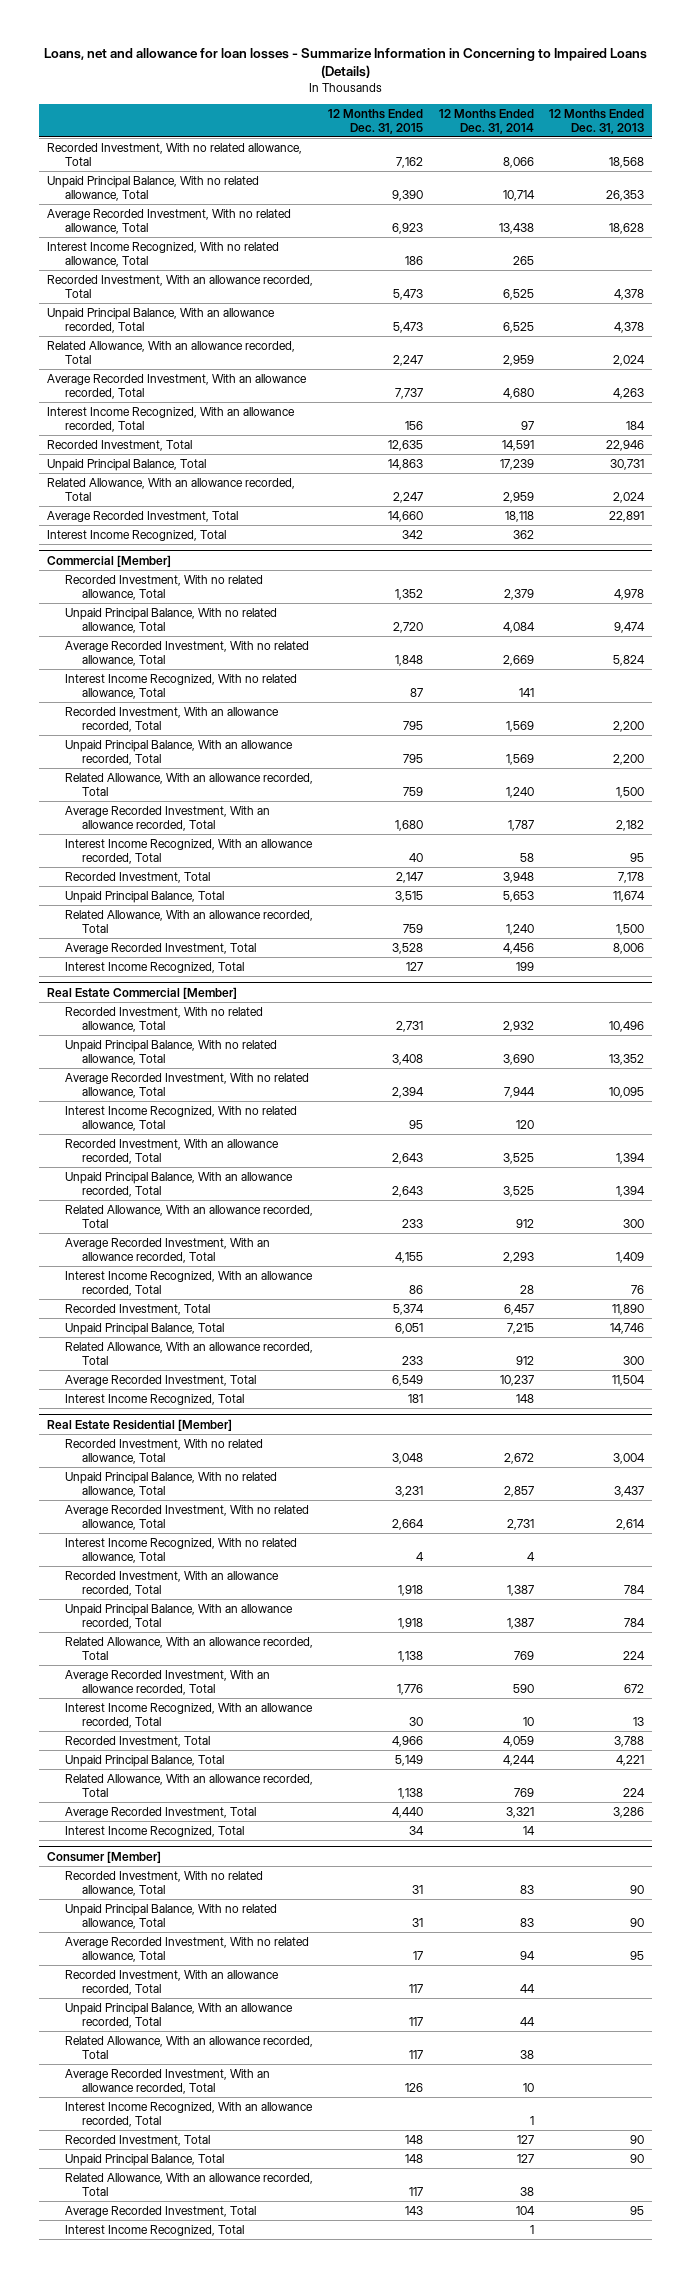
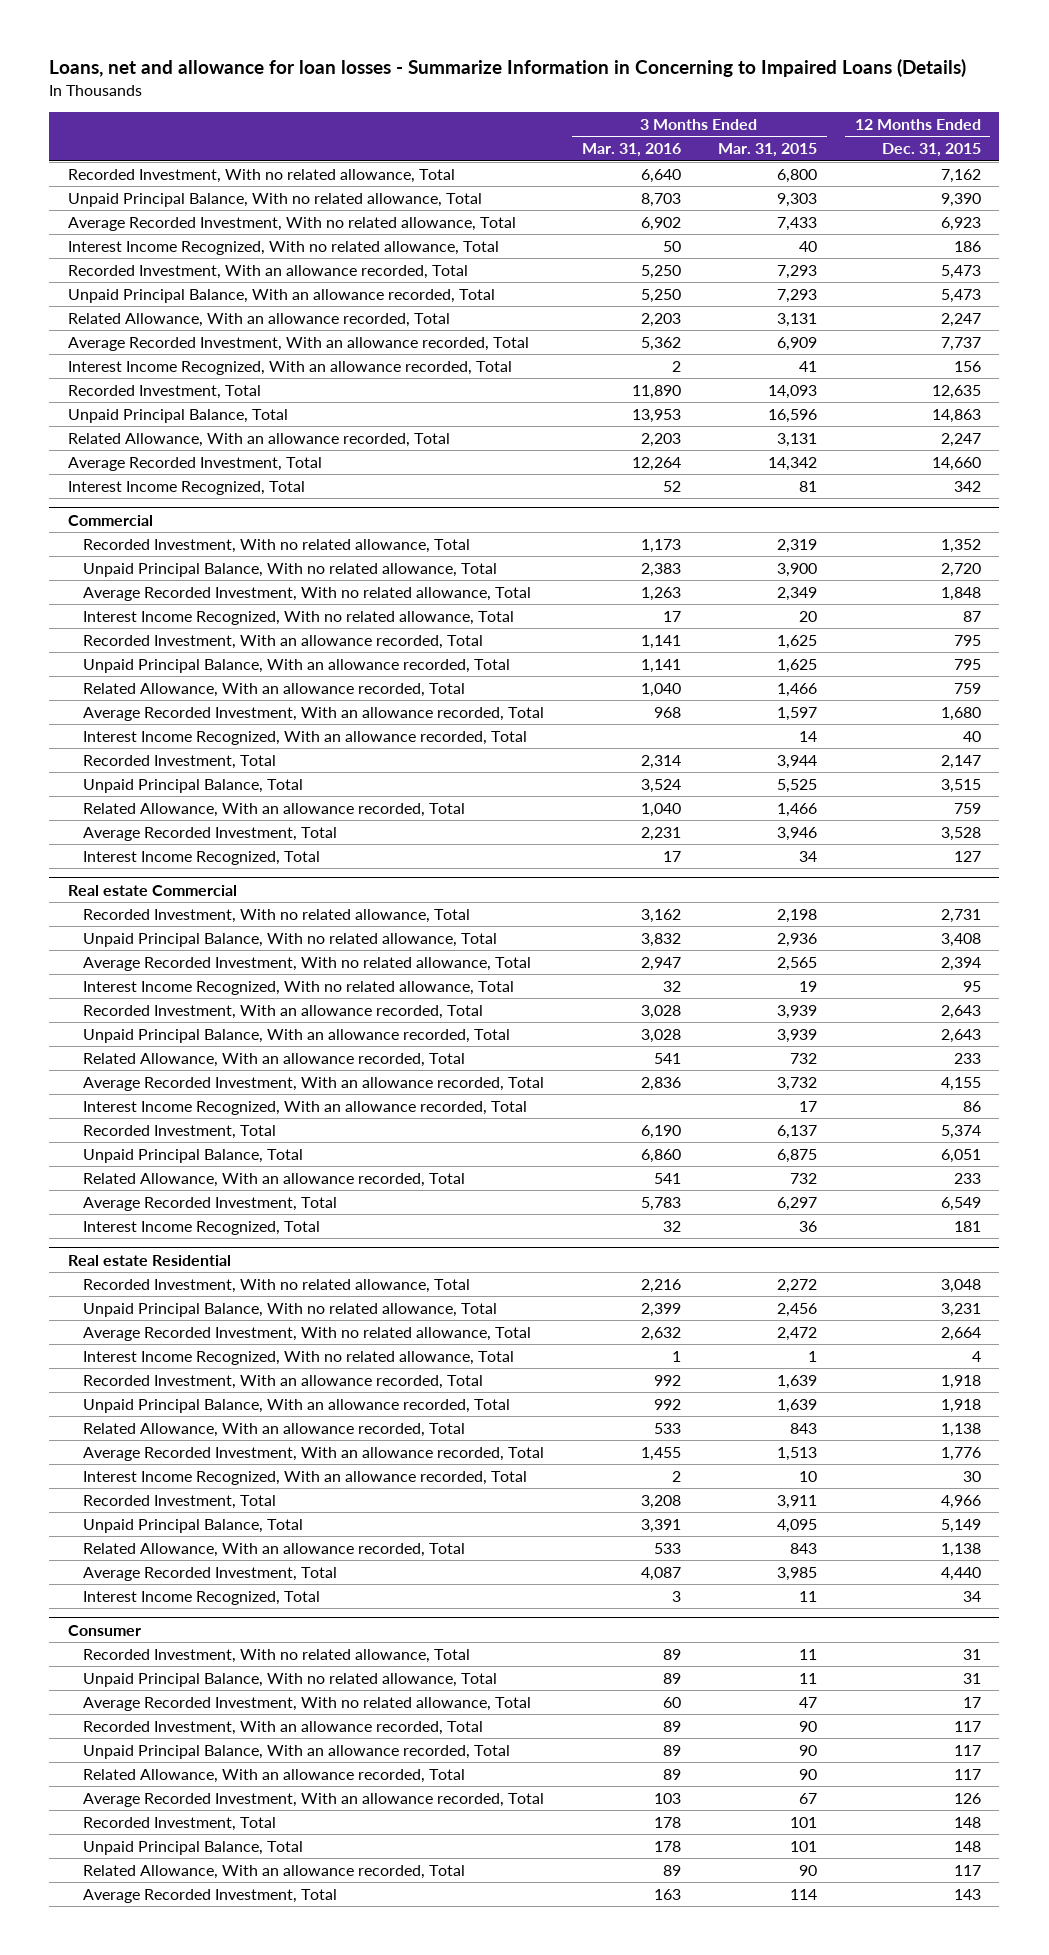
- | 12 Months Ended Dec. 31, 2015 | 12 Months Ended Dec. 31, 2014 | 12 Months Ended Dec. 31, 2013
+ | 3 Months Ended Mar. 31, 2016 | 3 Months Ended Mar. 31, 2015 | 12 Months Ended Dec. 31, 2015
- Commercial [Member]
+ Commercial
- Real Estate Commercial [Member]
+ Real estate Commercial
- Real Estate Residential [Member]
+ Real estate Residential
- Consumer [Member]
+ Consumer
- Interest Income Recognized, With an allowance recorded, Total | | 1 |
- Interest Income Recognized, Total | | 1 |

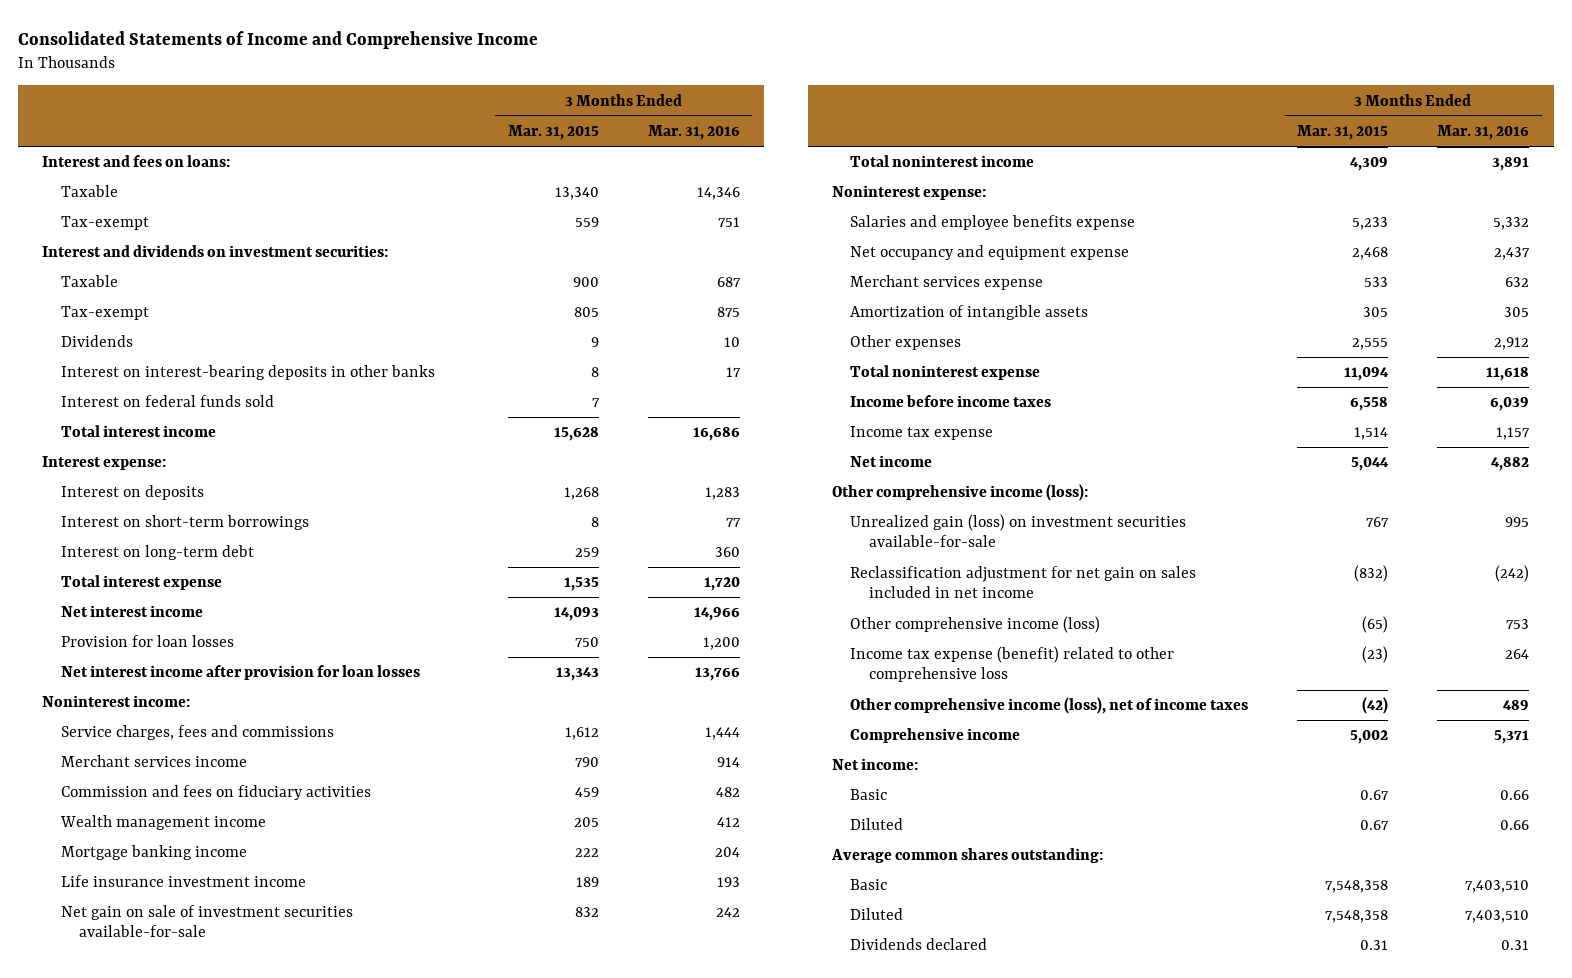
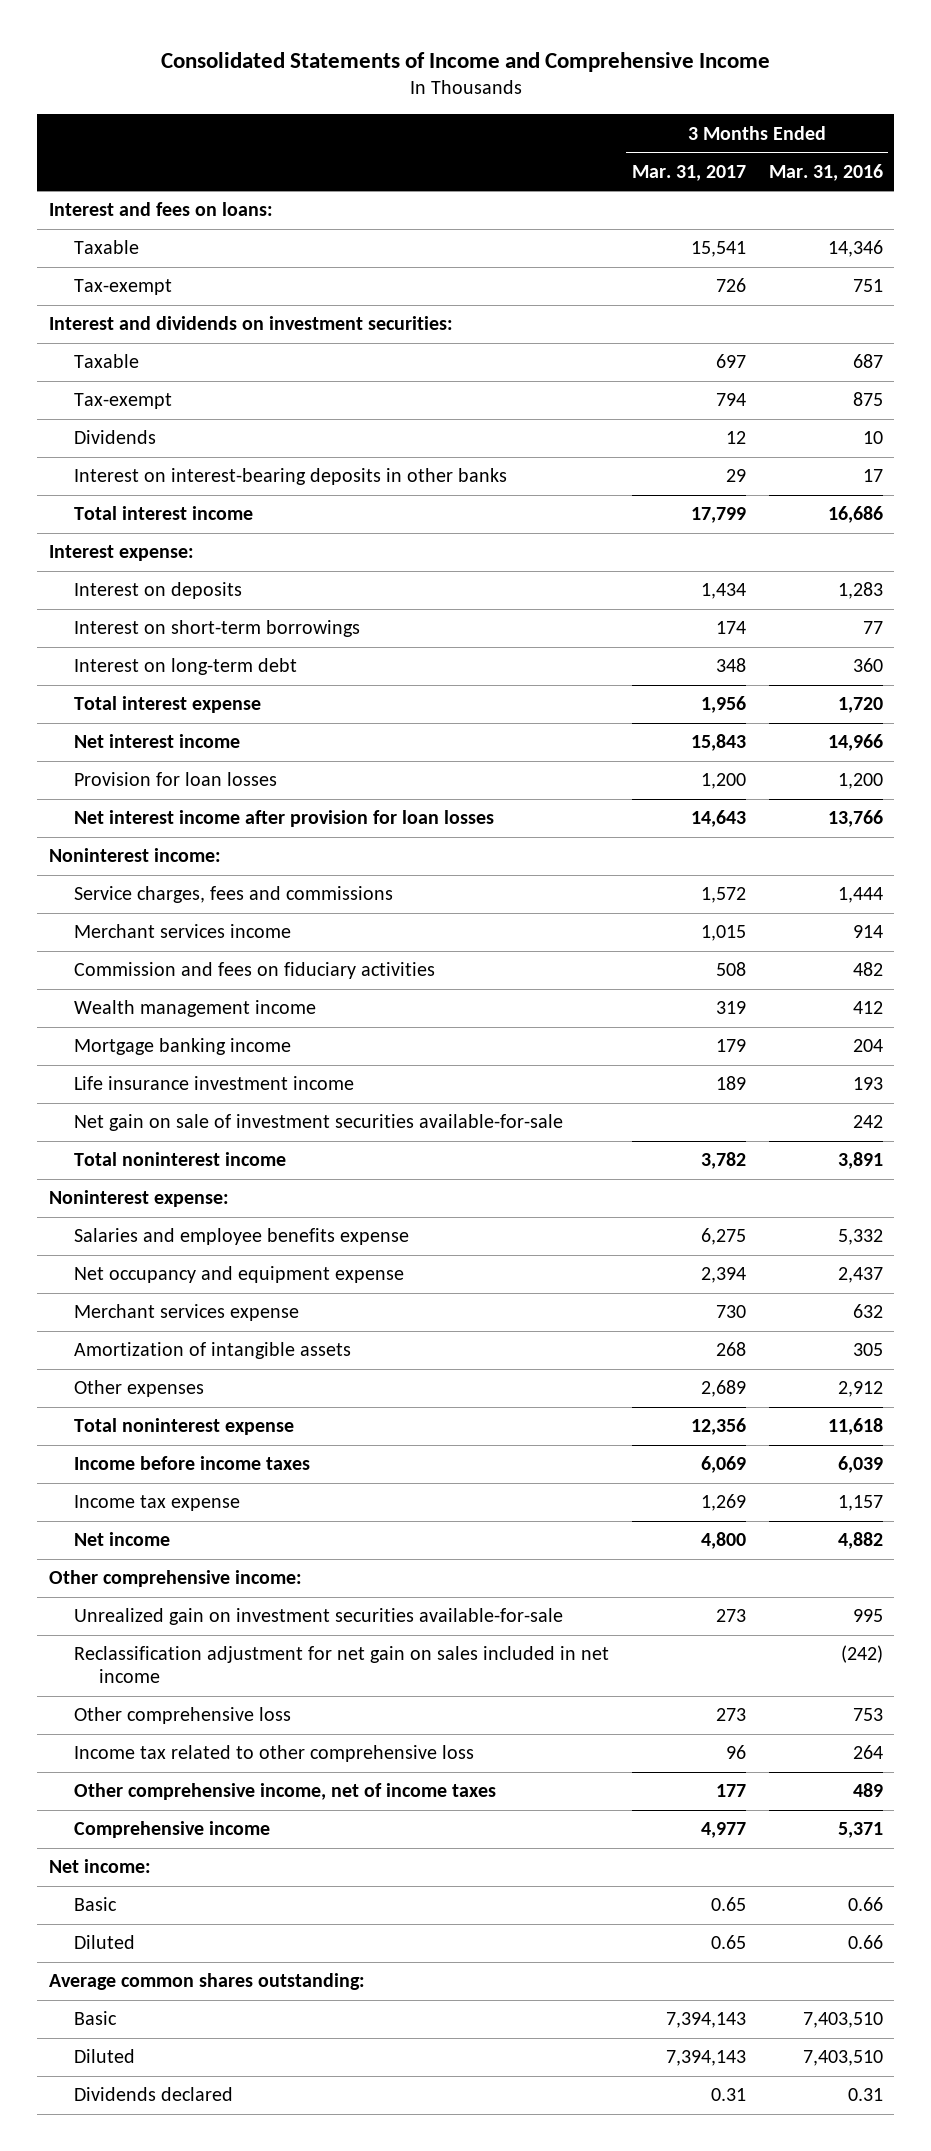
- | 3 Months Ended Mar. 31, 2015 | 3 Months Ended Mar. 31, 2016
+ | 3 Months Ended Mar. 31, 2017 | 3 Months Ended Mar. 31, 2016
- Interest on federal funds sold | 7 |
- Other comprehensive income (loss):
- Unrealized gain (loss) on investment securities available-for-sale | 767 | 995
+ Other comprehensive income:
+ Unrealized gain on investment securities available-for-sale | 273 | 995
- Other comprehensive income (loss) | (65) | 753
- Income tax expense (benefit) related to other comprehensive loss | (23) | 264
- Other comprehensive income (loss), net of income taxes | (42) | 489
+ Other comprehensive loss | 273 | 753
+ Income tax related to other comprehensive loss | 96 | 264
+ Other comprehensive income, net of income taxes | 177 | 489

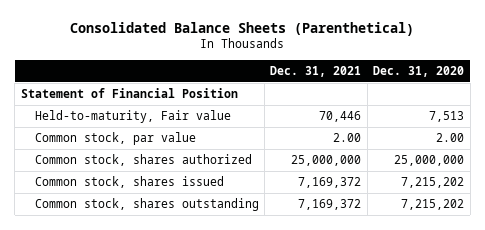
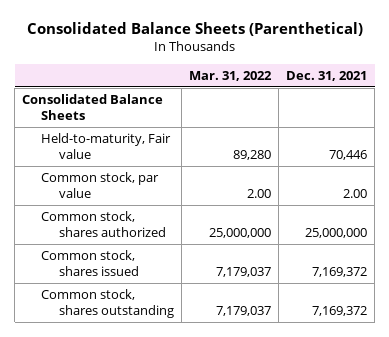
- | Dec. 31, 2021 | Dec. 31, 2020
+ | Mar. 31, 2022 | Dec. 31, 2021
- Statement of Financial Position
+ Consolidated Balance Sheets

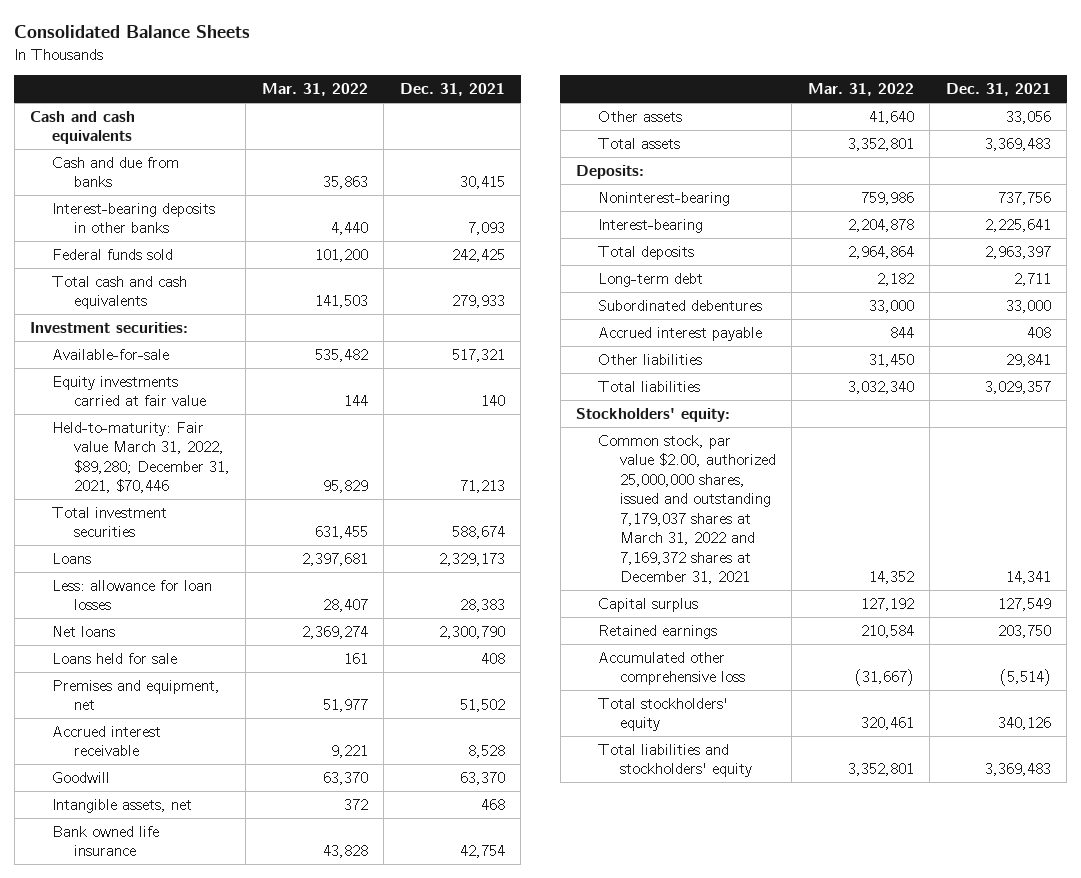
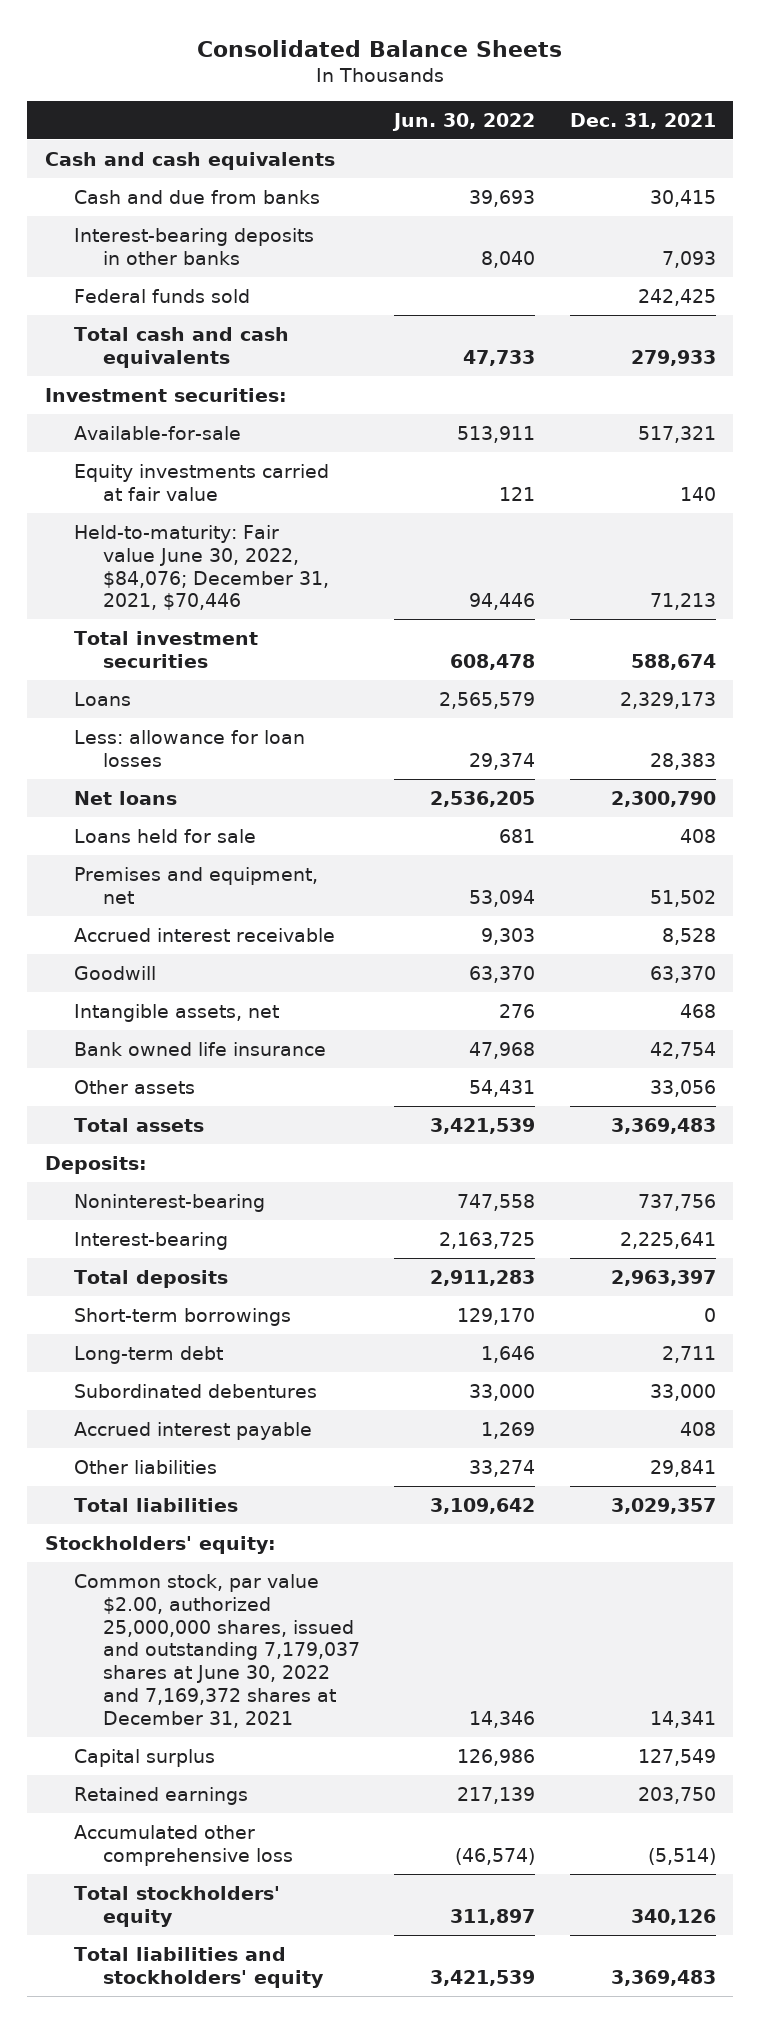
- | Mar. 31, 2022 | Dec. 31, 2021
+ | Jun. 30, 2022 | Dec. 31, 2021
- Held-to-maturity: Fair value March 31, 2022, $89,280; December 31, 2021, $70,446 | 95,829 | 71,213
+ Held-to-maturity: Fair value June 30, 2022, $84,076; December 31, 2021, $70,446 | 94,446 | 71,213
+ Short-term borrowings | 129,170 | 0
- Common stock, par value $2.00, authorized 25,000,000 shares, issued and outstanding 7,179,037 shares at March 31, 2022 and 7,169,372 shares at December 31, 2021 | 14,352 | 14,341
+ Common stock, par value $2.00, authorized 25,000,000 shares, issued and outstanding 7,179,037 shares at June 30, 2022 and 7,169,372 shares at December 31, 2021 | 14,346 | 14,341

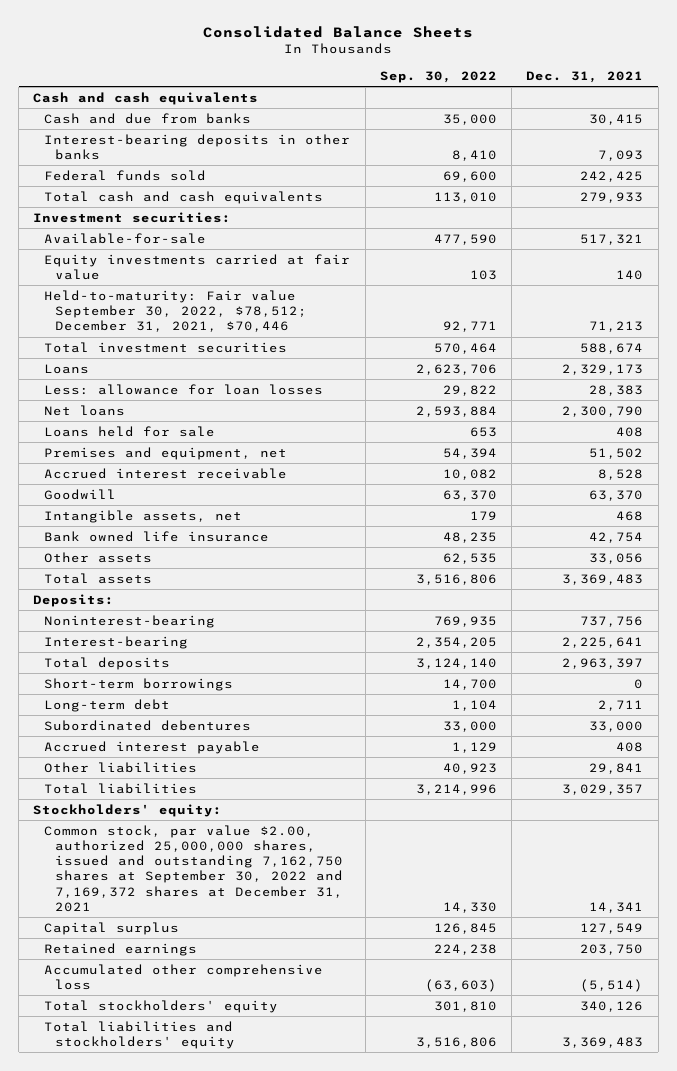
- | Jun. 30, 2022 | Dec. 31, 2021
+ | Sep. 30, 2022 | Dec. 31, 2021
- Held-to-maturity: Fair value June 30, 2022, $84,076; December 31, 2021, $70,446 | 94,446 | 71,213
+ Held-to-maturity: Fair value September 30, 2022, $78,512; December 31, 2021, $70,446 | 92,771 | 71,213
- Common stock, par value $2.00, authorized 25,000,000 shares, issued and outstanding 7,179,037 shares at June 30, 2022 and 7,169,372 shares at December 31, 2021 | 14,346 | 14,341
+ Common stock, par value $2.00, authorized 25,000,000 shares, issued and outstanding 7,162,750 shares at September 30, 2022 and 7,169,372 shares at December 31, 2021 | 14,330 | 14,341

